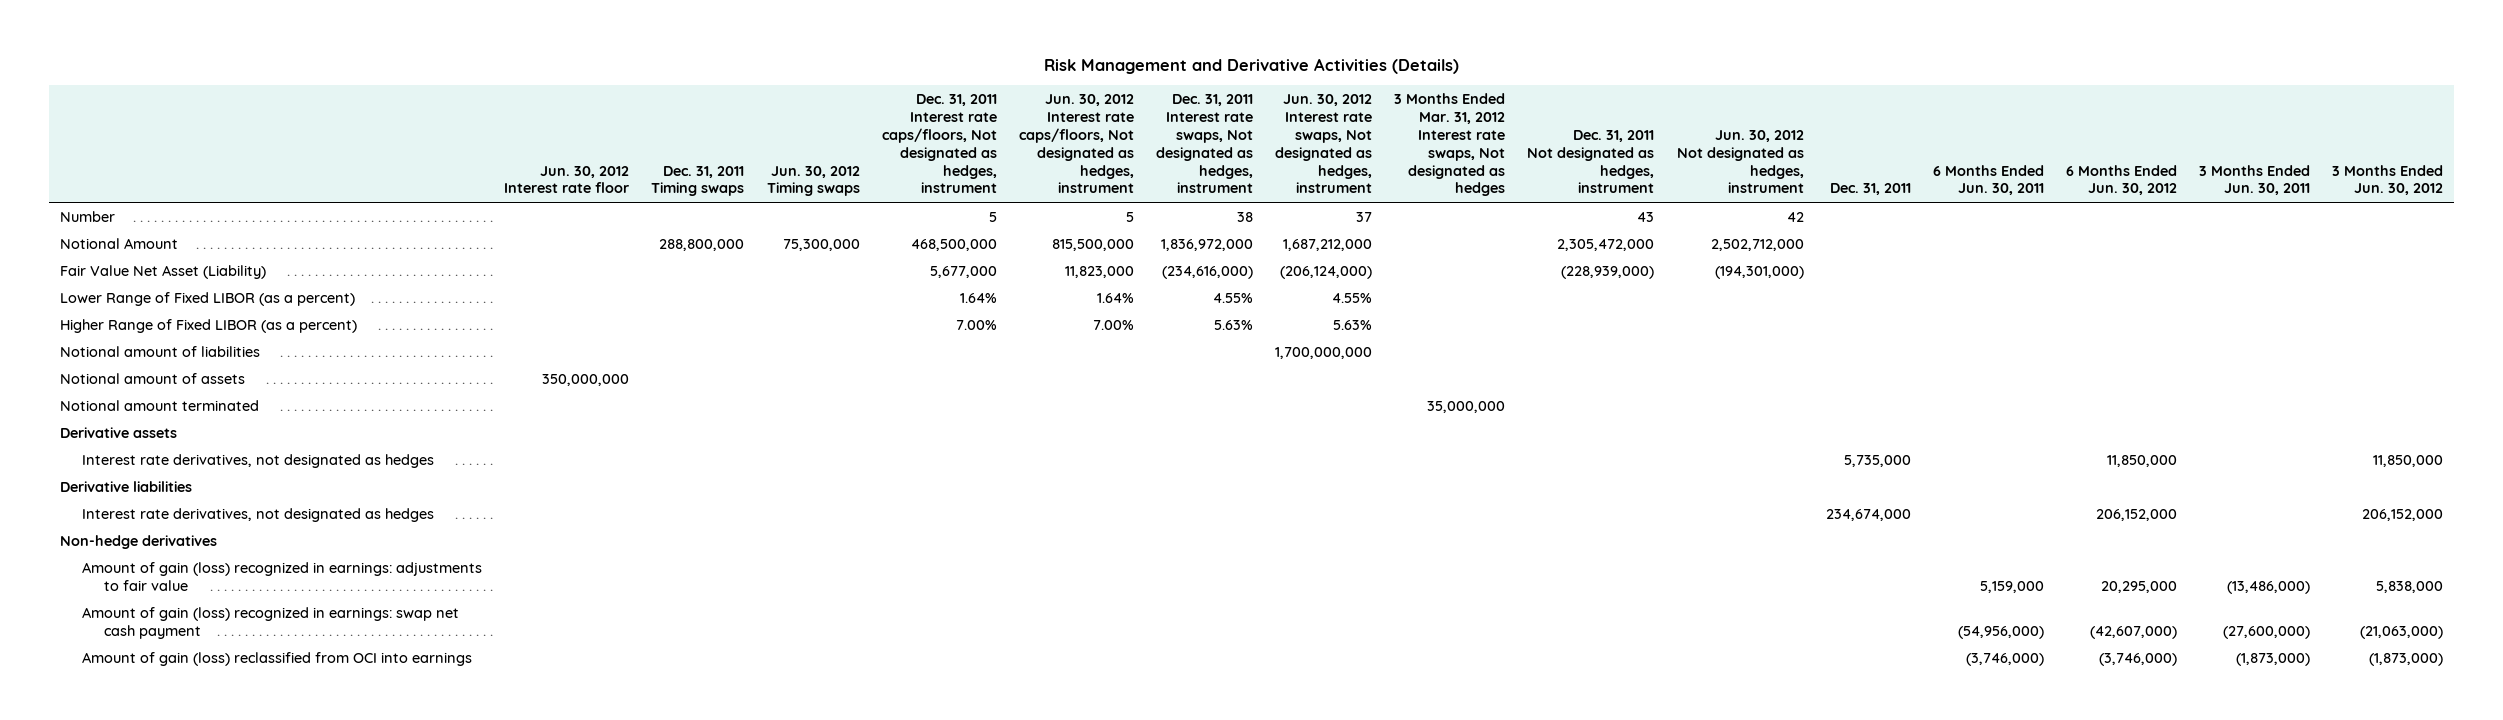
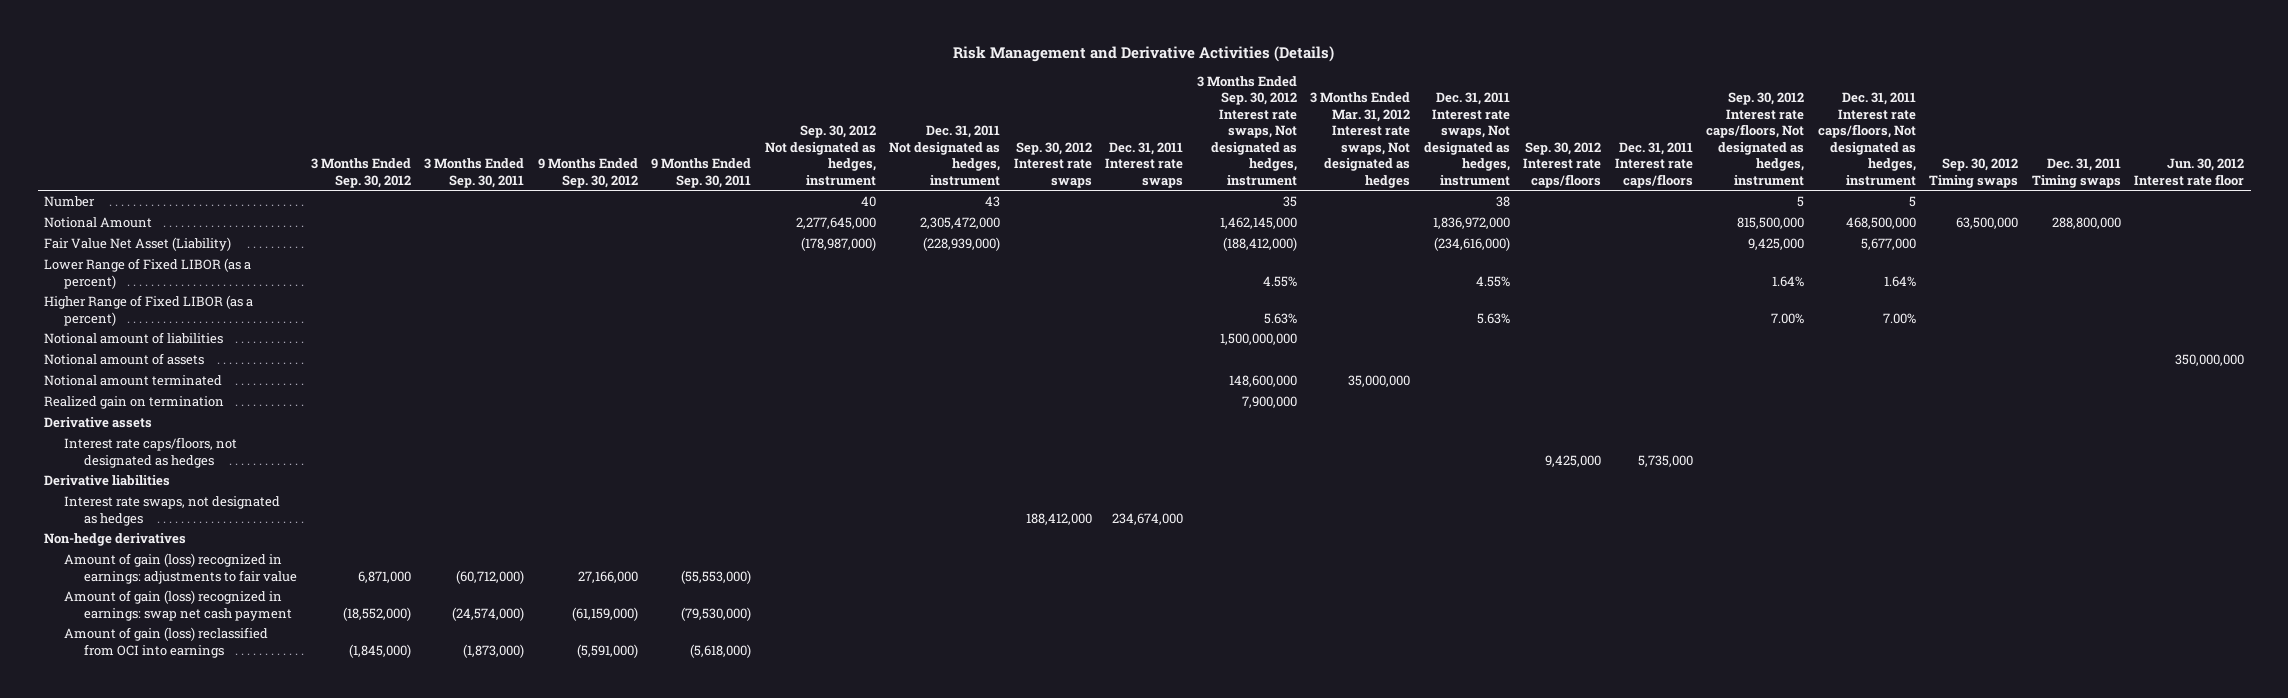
- | Jun. 30, 2012 Interest rate floor | Dec. 31, 2011 Timing swaps | Jun. 30, 2012 Timing swaps | Dec. 31, 2011 Interest rate caps/floors, Not designated as hedges, instrument | Jun. 30, 2012 Interest rate caps/floors, Not designated as hedges, instrument | Dec. 31, 2011 Interest rate swaps, Not designated as hedges, instrument | Jun. 30, 2012 Interest rate swaps, Not designated as hedges, instrument | 3 Months Ended Mar. 31, 2012 Interest rate swaps, Not designated as hedges | Dec. 31, 2011 Not designated as hedges, instrument | Jun. 30, 2012 Not designated as hedges, instrument | Dec. 31, 2011 | 6 Months Ended Jun. 30, 2011 | 6 Months Ended Jun. 30, 2012 | 3 Months Ended Jun. 30, 2011 | 3 Months Ended Jun. 30, 2012
+ | 3 Months Ended Sep. 30, 2012 | 3 Months Ended Sep. 30, 2011 | 9 Months Ended Sep. 30, 2012 | 9 Months Ended Sep. 30, 2011 | Sep. 30, 2012 Not designated as hedges, instrument | Dec. 31, 2011 Not designated as hedges, instrument | Sep. 30, 2012 Interest rate swaps | Dec. 31, 2011 Interest rate swaps | 3 Months Ended Sep. 30, 2012 Interest rate swaps, Not designated as hedges, instrument | 3 Months Ended Mar. 31, 2012 Interest rate swaps, Not designated as hedges | Dec. 31, 2011 Interest rate swaps, Not designated as hedges, instrument | Sep. 30, 2012 Interest rate caps/floors | Dec. 31, 2011 Interest rate caps/floors | Sep. 30, 2012 Interest rate caps/floors, Not designated as hedges, instrument | Dec. 31, 2011 Interest rate caps/floors, Not designated as hedges, instrument | Sep. 30, 2012 Timing swaps | Dec. 31, 2011 Timing swaps | Jun. 30, 2012 Interest rate floor
+ Realized gain on termination | | | | | | | | | 7,900,000 | | | | | | | | |
- Interest rate derivatives, not designated as hedges | | | | | | | | | | | 5,735,000 | | 11,850,000 | | 11,850,000
+ Interest rate caps/floors, not designated as hedges | | | | | | | | | | | | 9,425,000 | 5,735,000 | | | | |
- Interest rate derivatives, not designated as hedges | | | | | | | | | | | 234,674,000 | | 206,152,000 | | 206,152,000
+ Interest rate swaps, not designated as hedges | | | | | | | 188,412,000 | 234,674,000 | | | | | | | | | |

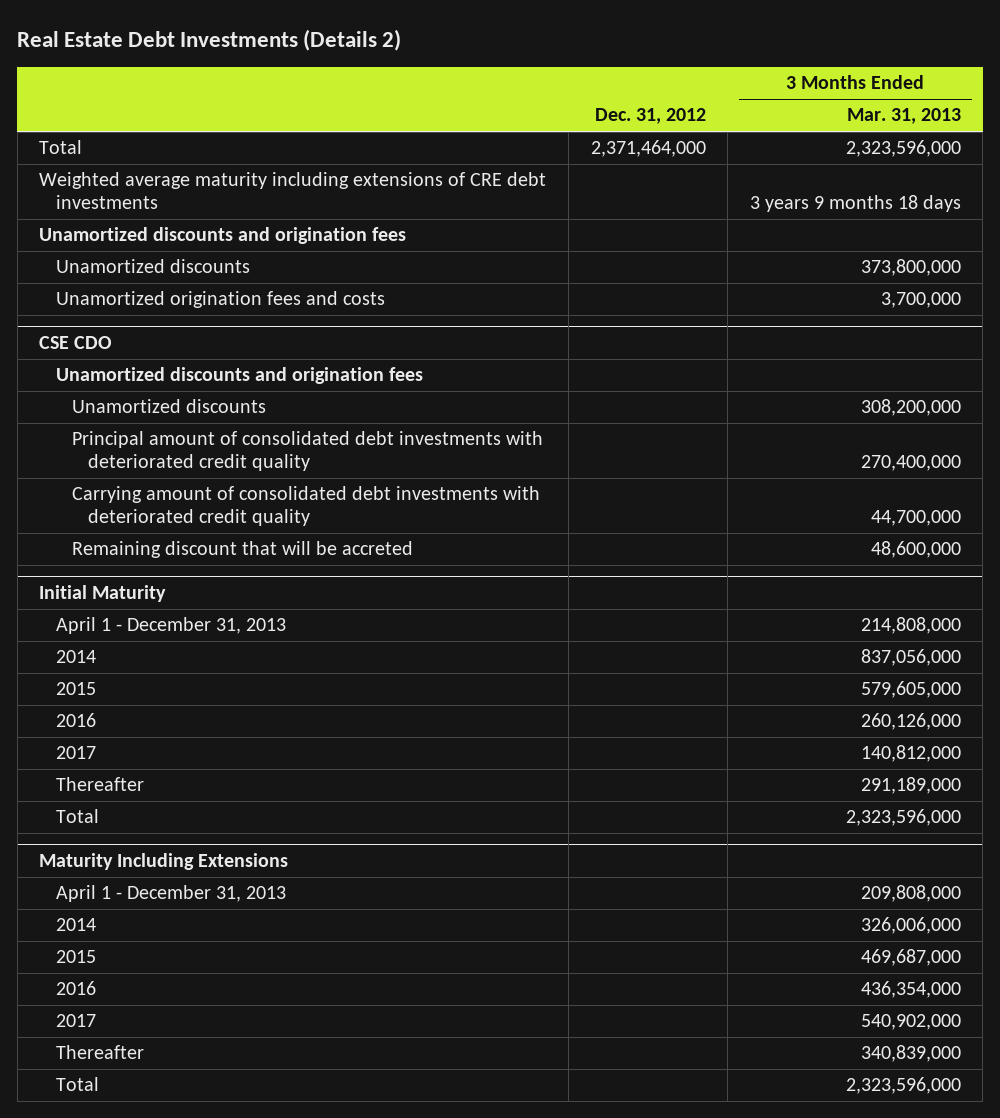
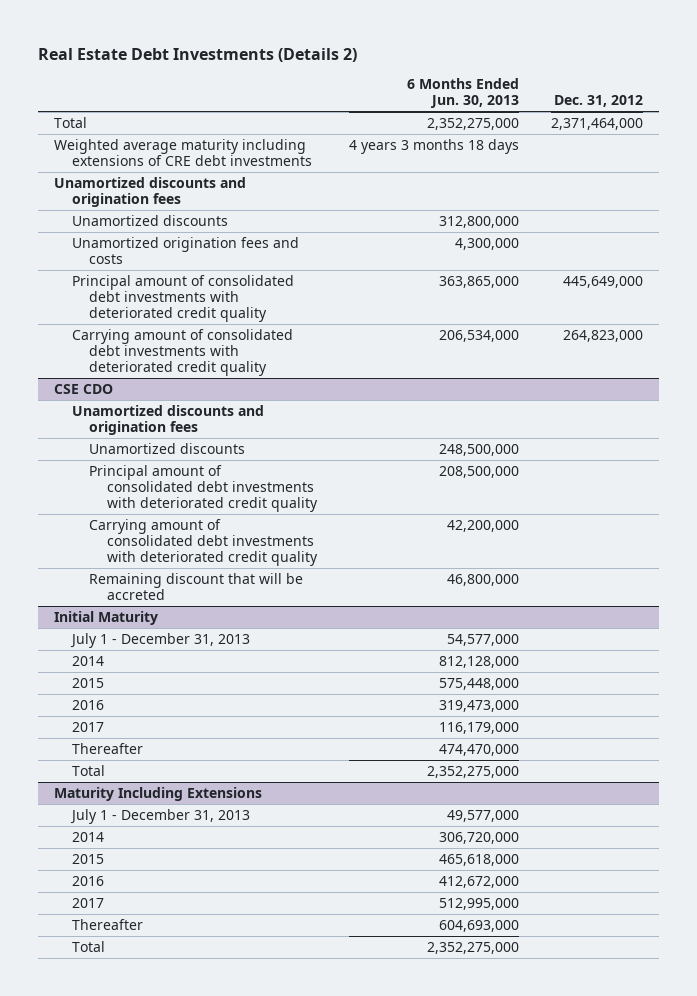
- | Dec. 31, 2012 | 3 Months Ended Mar. 31, 2013
+ | 6 Months Ended Jun. 30, 2013 | Dec. 31, 2012
+ Principal amount of consolidated debt investments with deteriorated credit quality | 363,865,000 | 445,649,000
+ Carrying amount of consolidated debt investments with deteriorated credit quality | 206,534,000 | 264,823,000
@ Initial Maturity
- April 1 - December 31, 2013 | | 214,808,000
+ July 1 - December 31, 2013 | 54,577,000 |
@ Maturity Including Extensions
- April 1 - December 31, 2013 | | 209,808,000
+ July 1 - December 31, 2013 | 49,577,000 |

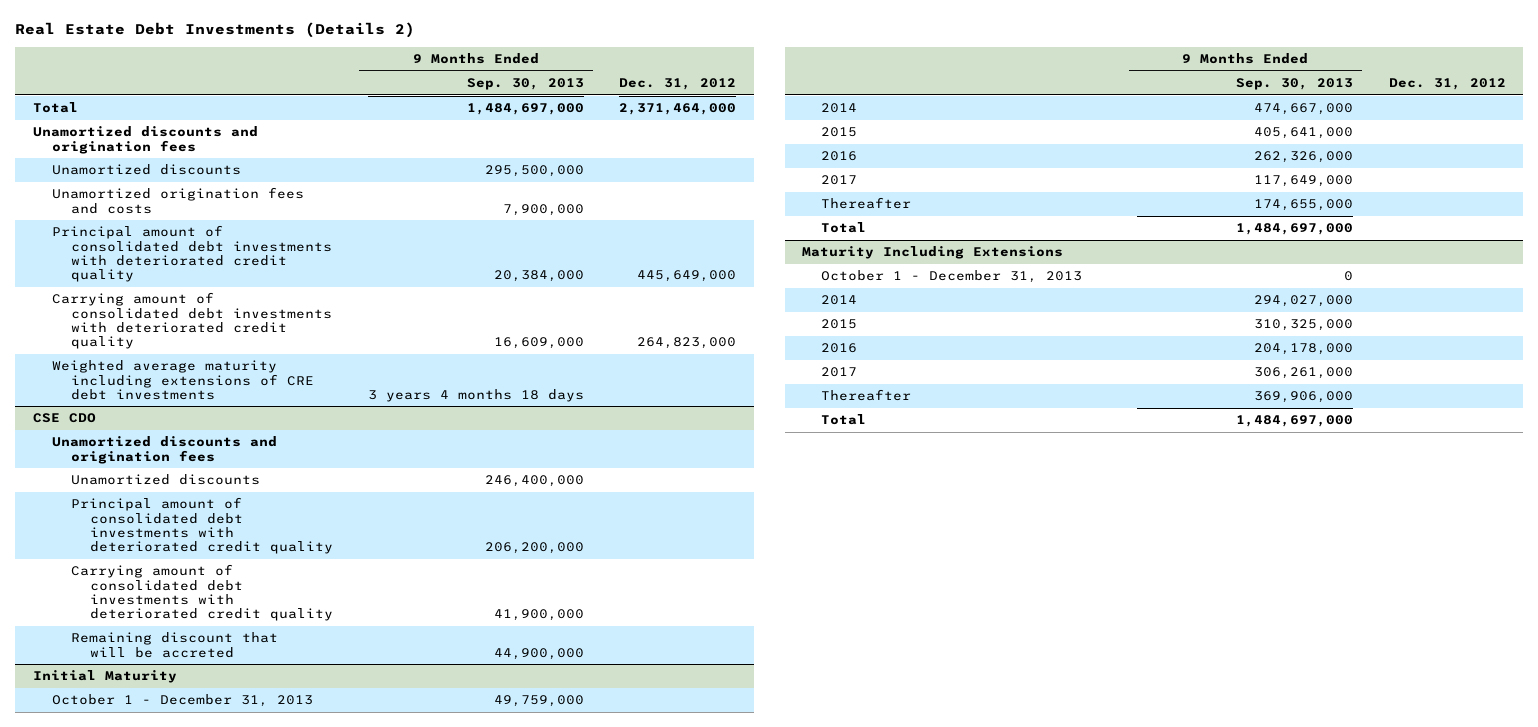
- | 6 Months Ended Jun. 30, 2013 | Dec. 31, 2012
+ | 9 Months Ended Sep. 30, 2013 | Dec. 31, 2012
moved down: Weighted average maturity including extensions of CRE debt investments | 3 years 4 months 18 days |
@ Initial Maturity
- July 1 - December 31, 2013 | 54,577,000 |
+ October 1 - December 31, 2013 | 49,759,000 |
@ Maturity Including Extensions
- July 1 - December 31, 2013 | 49,577,000 |
+ October 1 - December 31, 2013 | 0 |

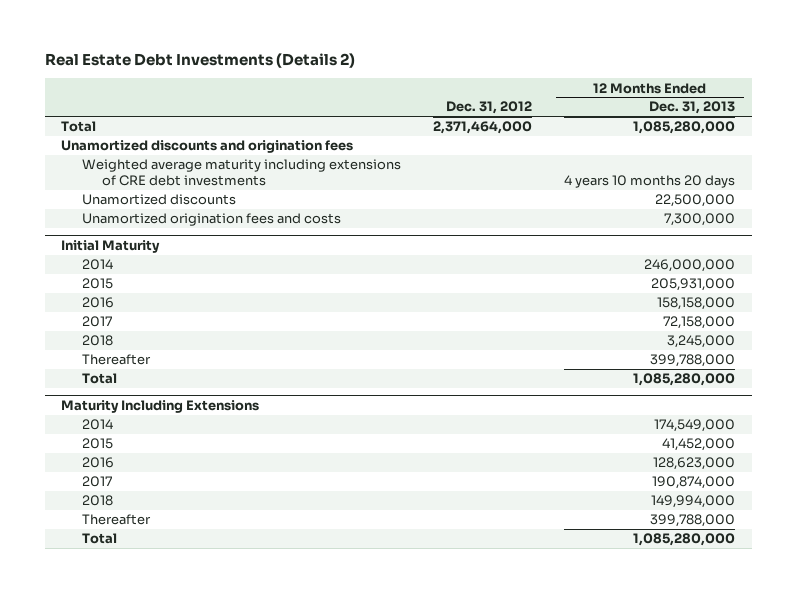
- | 9 Months Ended Sep. 30, 2013 | Dec. 31, 2012
+ | Dec. 31, 2012 | 12 Months Ended Dec. 31, 2013
moved up: Weighted average maturity including extensions of CRE debt investments | | 4 years 10 months 20 days
- Principal amount of consolidated debt investments with deteriorated credit quality | 20,384,000 | 445,649,000
- Carrying amount of consolidated debt investments with deteriorated credit quality | 16,609,000 | 264,823,000
- CSE CDO
- Unamortized discounts and origination fees
- Unamortized discounts | 246,400,000 |
- Principal amount of consolidated debt investments with deteriorated credit quality | 206,200,000 |
- Carrying amount of consolidated debt investments with deteriorated credit quality | 41,900,000 |
- Remaining discount that will be accreted | 44,900,000 |
@ Initial Maturity
- October 1 - December 31, 2013 | 49,759,000 |
+ 2018 | | 3,245,000
@ Maturity Including Extensions
- October 1 - December 31, 2013 | 0 |
+ 2018 | | 149,994,000

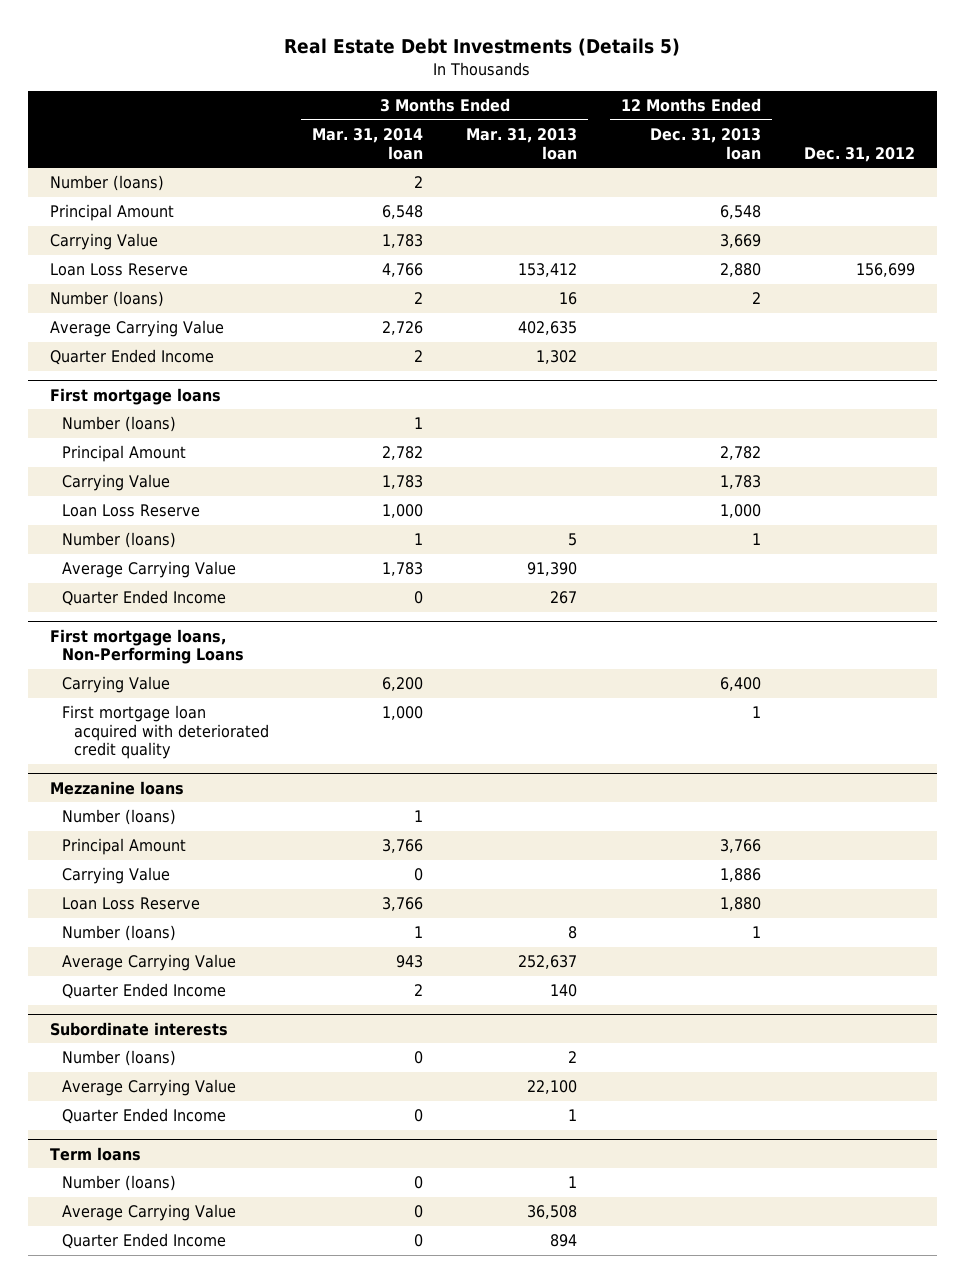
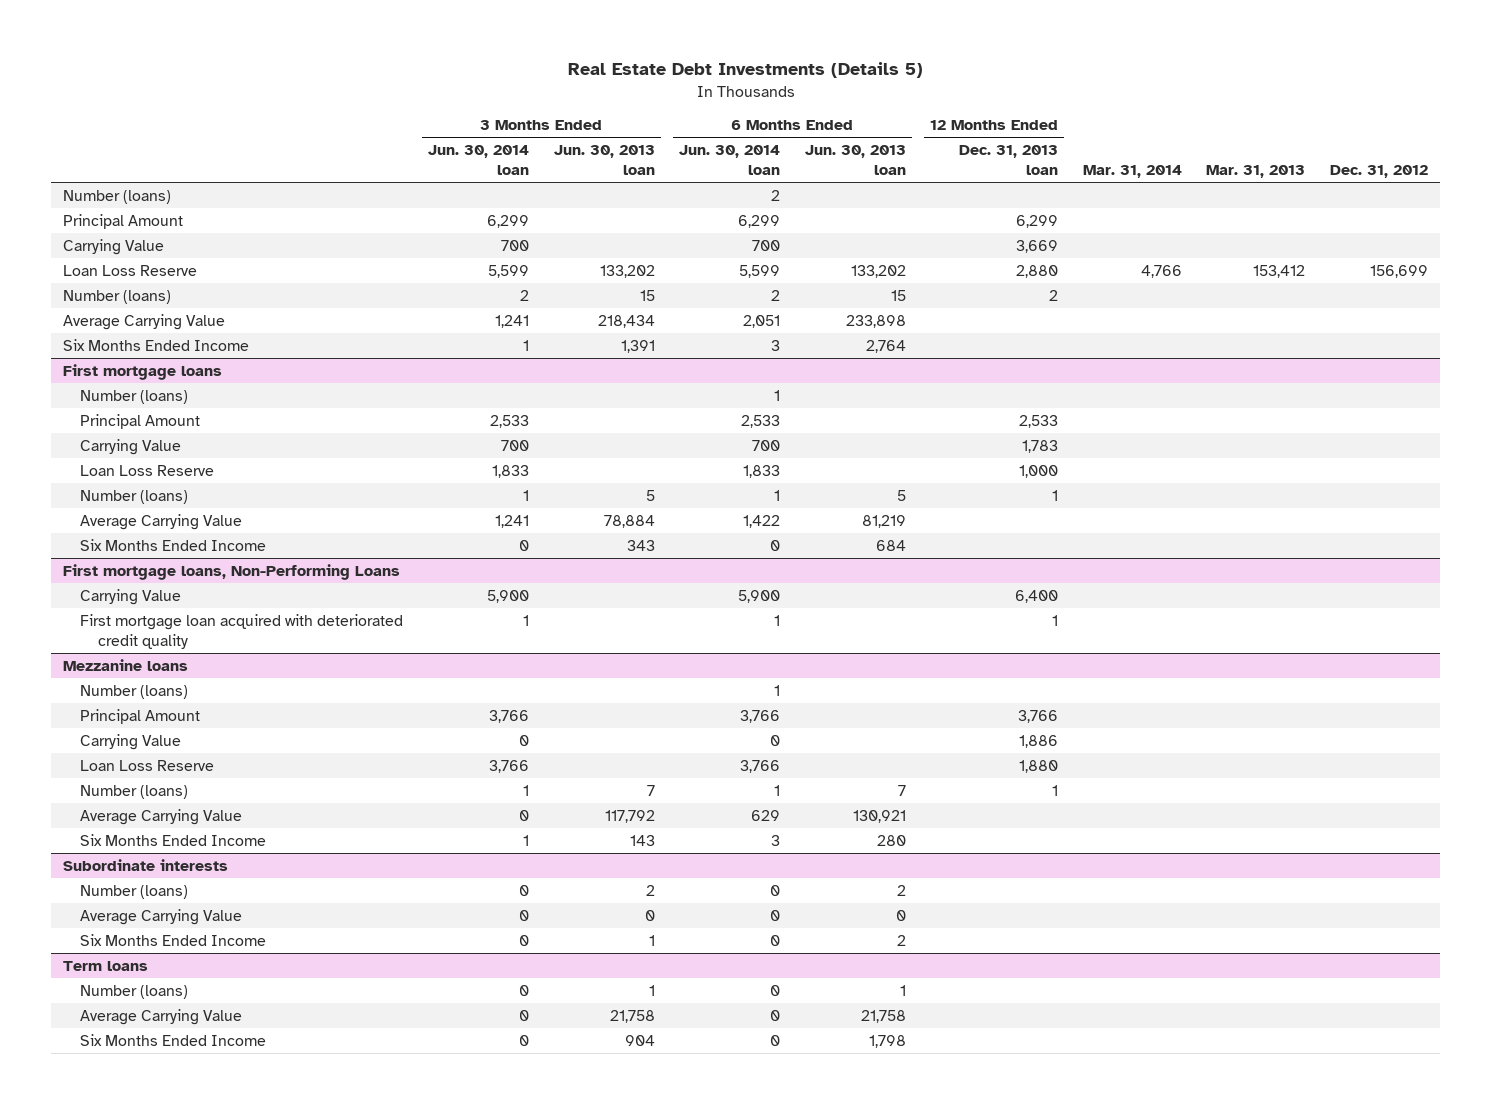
- | 3 Months Ended Mar. 31, 2014 loan | 3 Months Ended Mar. 31, 2013 loan | 12 Months Ended Dec. 31, 2013 loan | Dec. 31, 2012
+ | 3 Months Ended Jun. 30, 2014 loan | 3 Months Ended Jun. 30, 2013 loan | 6 Months Ended Jun. 30, 2014 loan | 6 Months Ended Jun. 30, 2013 loan | 12 Months Ended Dec. 31, 2013 loan | Mar. 31, 2014 | Mar. 31, 2013 | Dec. 31, 2012
- Principal Amount | 6,548 | | 6,548 |
+ Principal Amount | 6,299 | | 6,299 | | 6,299 | | |
- Quarter Ended Income | 2 | 1,302 | |
+ Six Months Ended Income | 1 | 1,391 | 3 | 2,764 | | | |
@ First mortgage loans
- Principal Amount | 2,782 | | 2,782 |
+ Principal Amount | 2,533 | | 2,533 | | 2,533 | | |
- Quarter Ended Income | 0 | 267 | |
+ Six Months Ended Income | 0 | 343 | 0 | 684 | | | |
@ Mezzanine loans
- Quarter Ended Income | 2 | 140 | |
+ Six Months Ended Income | 1 | 143 | 3 | 280 | | | |
@ Subordinate interests
- Quarter Ended Income | 0 | 1 | |
+ Six Months Ended Income | 0 | 1 | 0 | 2 | | | |
@ Term loans
- Quarter Ended Income | 0 | 894 | |
+ Six Months Ended Income | 0 | 904 | 0 | 1,798 | | | |

